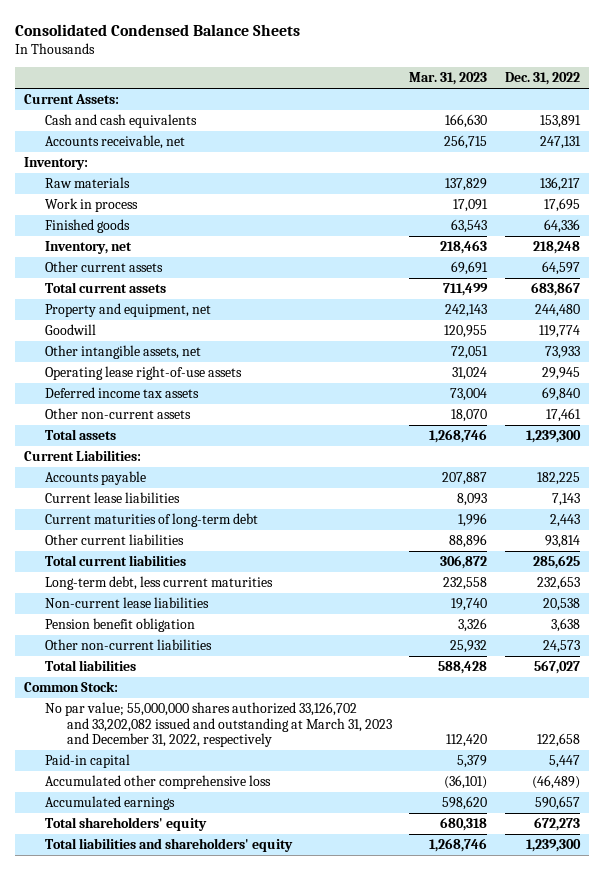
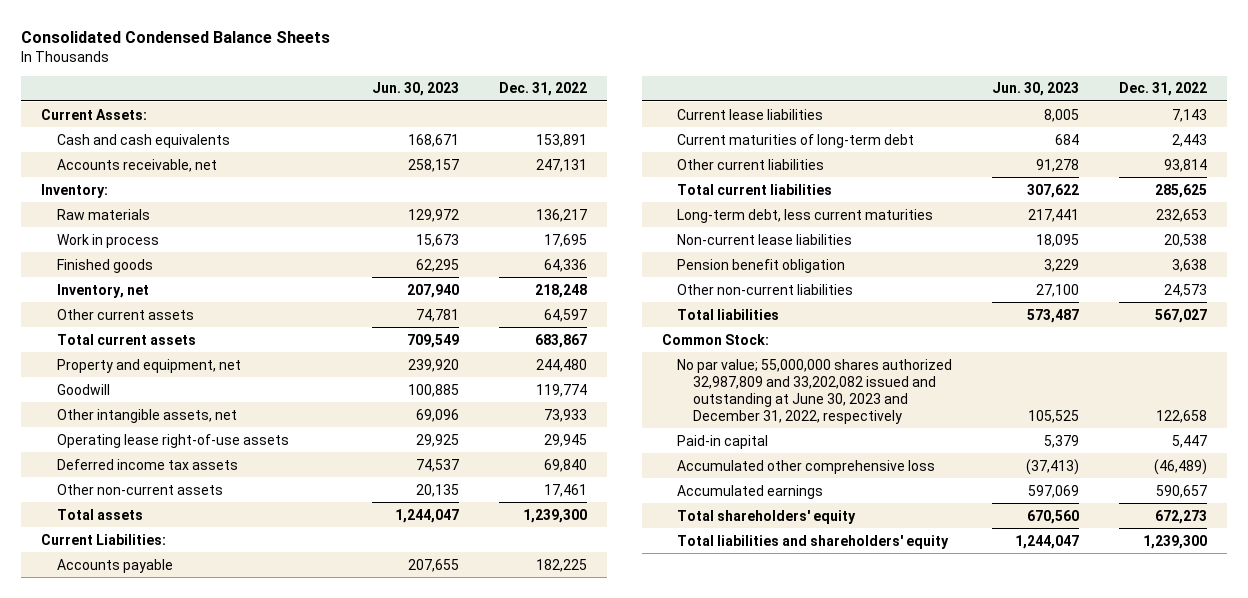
- | Mar. 31, 2023 | Dec. 31, 2022
+ | Jun. 30, 2023 | Dec. 31, 2022
- No par value; 55,000,000 shares authorized 33,126,702 and 33,202,082 issued and outstanding at March 31, 2023 and December 31, 2022, respectively | 112,420 | 122,658
+ No par value; 55,000,000 shares authorized 32,987,809 and 33,202,082 issued and outstanding at June 30, 2023 and December 31, 2022, respectively | 105,525 | 122,658

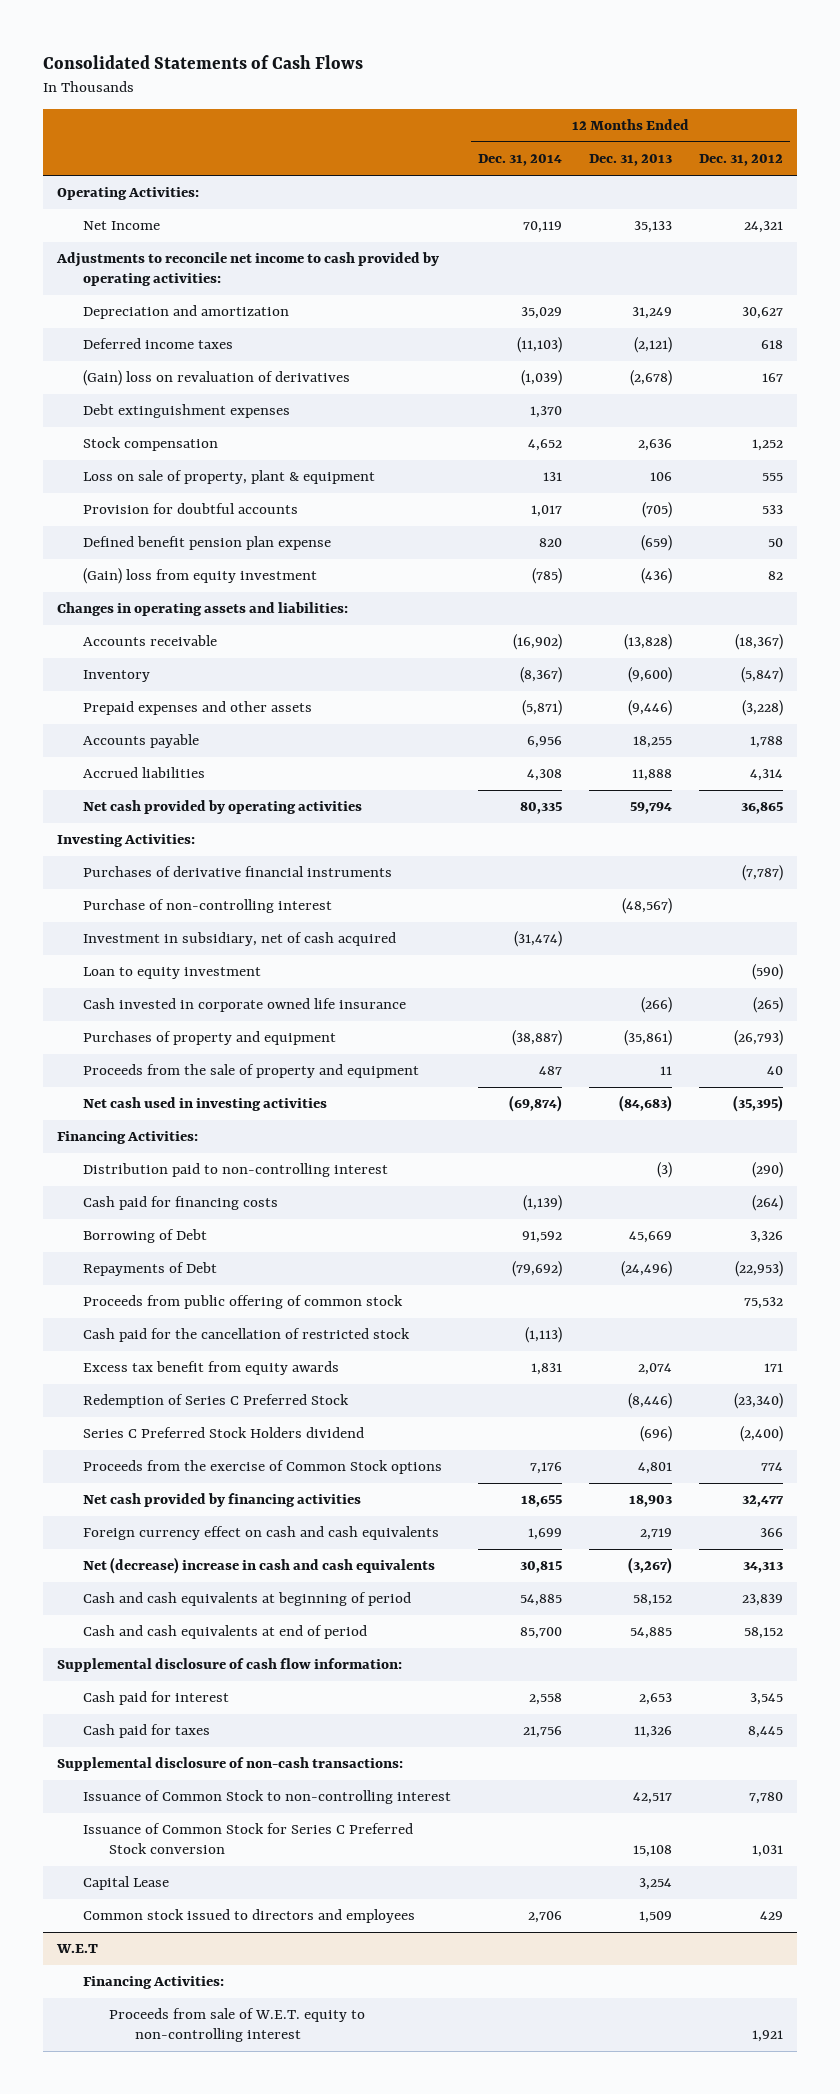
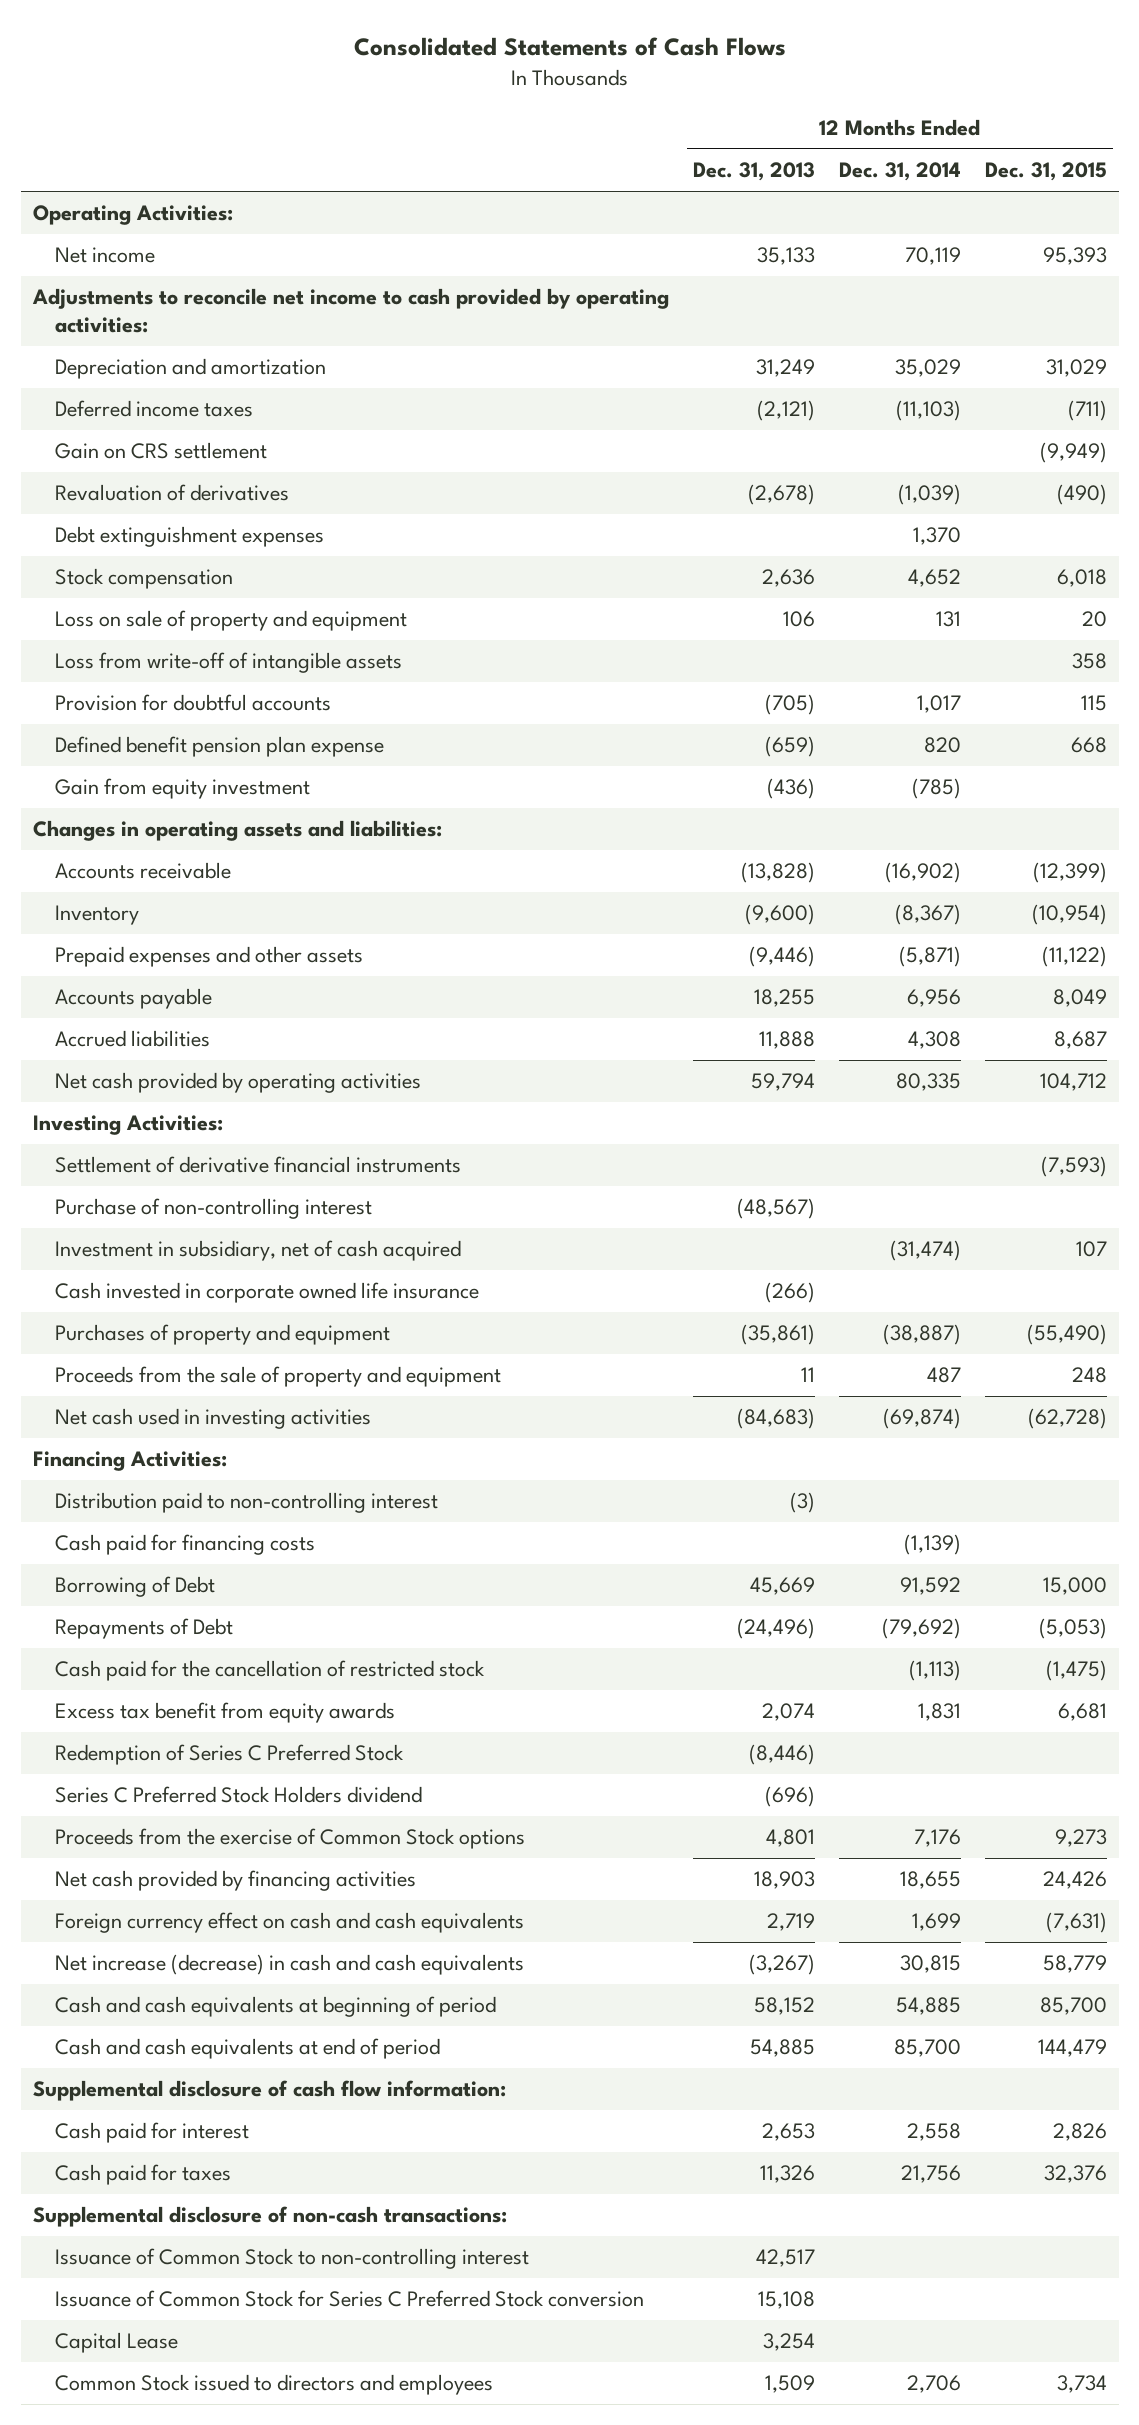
- | 12 Months Ended Dec. 31, 2014 | 12 Months Ended Dec. 31, 2013 | 12 Months Ended Dec. 31, 2012
+ | 12 Months Ended Dec. 31, 2013 | 12 Months Ended Dec. 31, 2014 | 12 Months Ended Dec. 31, 2015
- Net Income | 70,119 | 35,133 | 24,321
+ Net income | 35,133 | 70,119 | 95,393
- (Gain) loss on revaluation of derivatives | (1,039) | (2,678) | 167
+ Gain on CRS settlement | | | (9,949)
+ Revaluation of derivatives | (2,678) | (1,039) | (490)
- Loss on sale of property, plant & equipment | 131 | 106 | 555
+ Loss on sale of property and equipment | 106 | 131 | 20
+ Loss from write-off of intangible assets | | | 358
- (Gain) loss from equity investment | (785) | (436) | 82
+ Gain from equity investment | (436) | (785) |
- Purchases of derivative financial instruments | | | (7,787)
+ Settlement of derivative financial instruments | | | (7,593)
- Loan to equity investment | | | (590)
- Proceeds from public offering of common stock | | | 75,532
- Net (decrease) increase in cash and cash equivalents | 30,815 | (3,267) | 34,313
+ Net increase (decrease) in cash and cash equivalents | (3,267) | 30,815 | 58,779
- Common stock issued to directors and employees | 2,706 | 1,509 | 429
- W.E.T
- Financing Activities:
- Proceeds from sale of W.E.T. equity to non-controlling interest | | | 1,921
+ Common Stock issued to directors and employees | 1,509 | 2,706 | 3,734

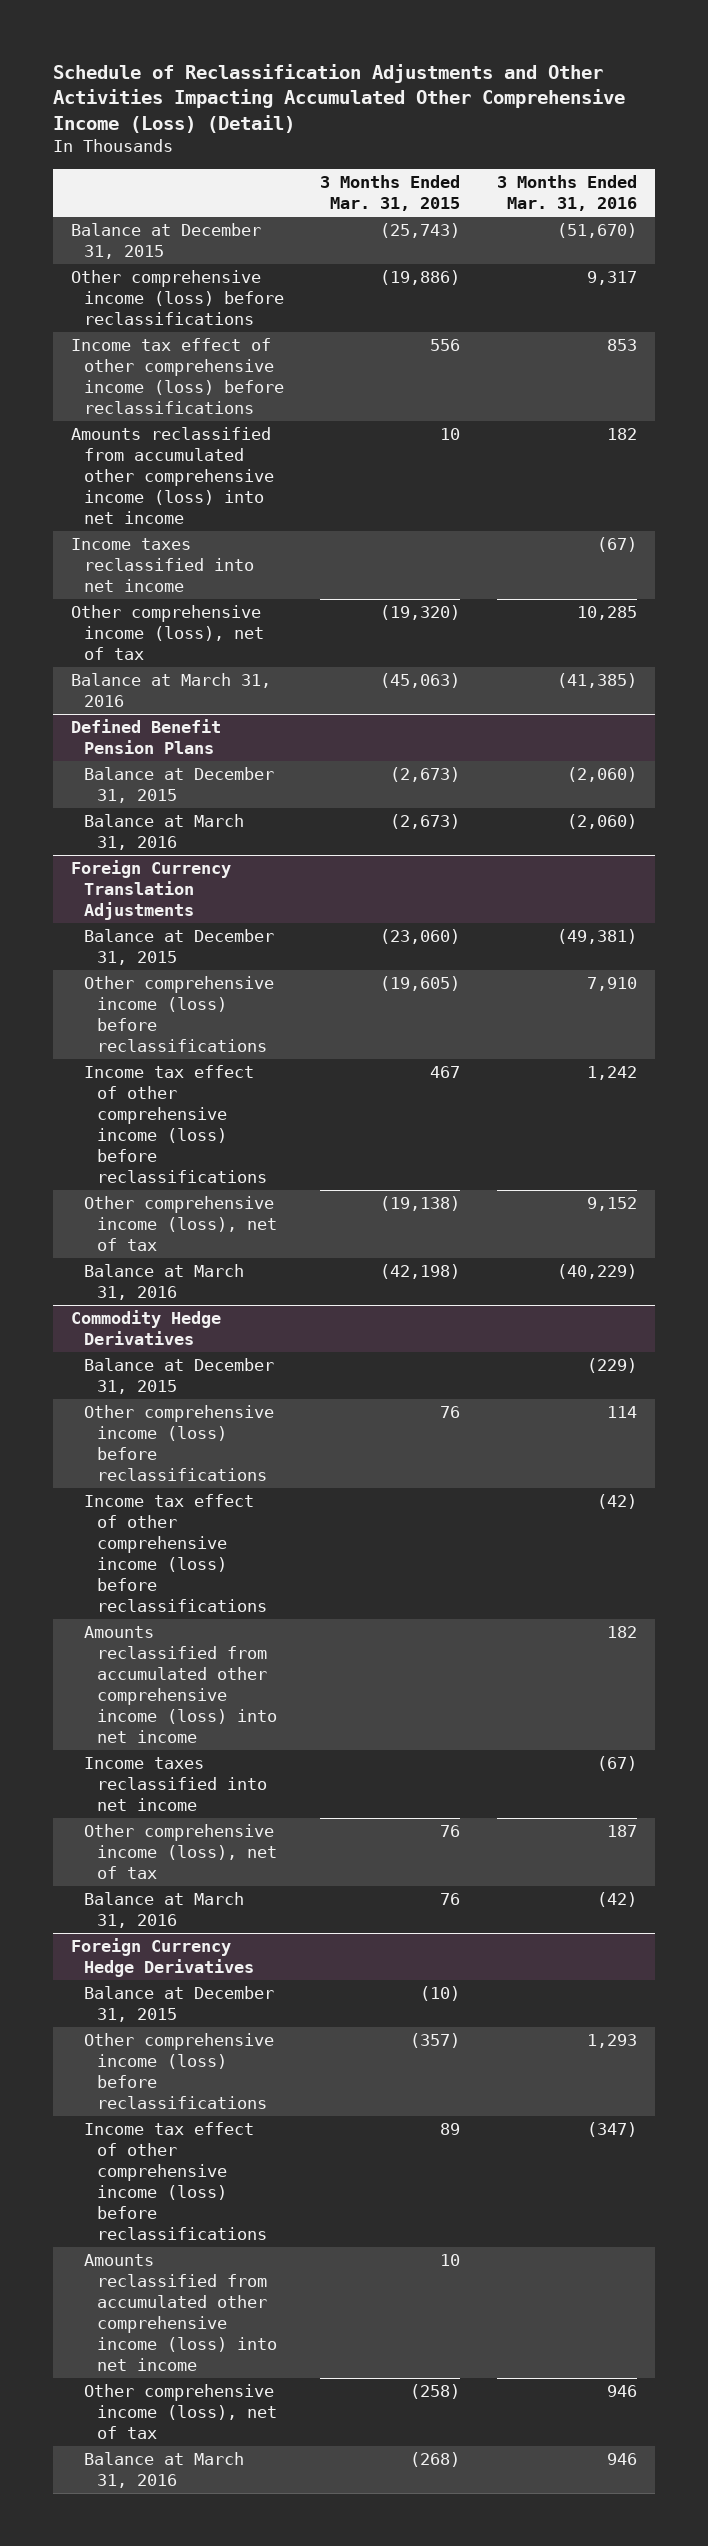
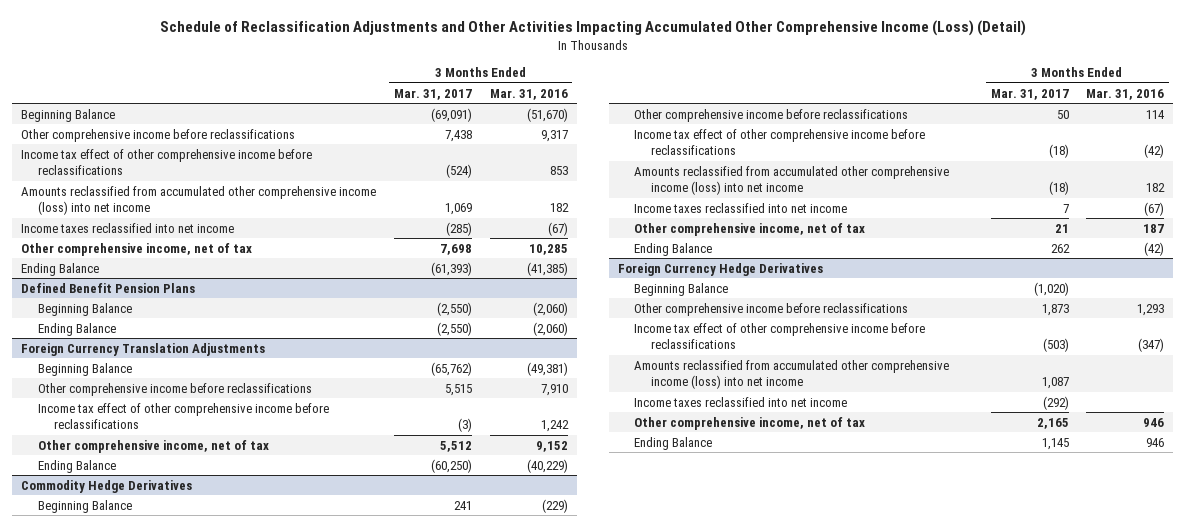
- | 3 Months Ended Mar. 31, 2015 | 3 Months Ended Mar. 31, 2016
+ | 3 Months Ended Mar. 31, 2017 | 3 Months Ended Mar. 31, 2016
- Balance at December 31, 2015 | (25,743) | (51,670)
- Other comprehensive income (loss) before reclassifications | (19,886) | 9,317
- Income tax effect of other comprehensive income (loss) before reclassifications | 556 | 853
+ Beginning Balance | (69,091) | (51,670)
+ Other comprehensive income before reclassifications | 7,438 | 9,317
+ Income tax effect of other comprehensive income before reclassifications | (524) | 853
- Other comprehensive income (loss), net of tax | (19,320) | 10,285
- Balance at March 31, 2016 | (45,063) | (41,385)
+ Other comprehensive income, net of tax | 7,698 | 10,285
+ Ending Balance | (61,393) | (41,385)
@ Defined Benefit Pension Plans
- Balance at December 31, 2015 | (2,673) | (2,060)
- Balance at March 31, 2016 | (2,673) | (2,060)
+ Beginning Balance | (2,550) | (2,060)
+ Ending Balance | (2,550) | (2,060)
@ Foreign Currency Translation Adjustments
- Balance at December 31, 2015 | (23,060) | (49,381)
- Other comprehensive income (loss) before reclassifications | (19,605) | 7,910
- Income tax effect of other comprehensive income (loss) before reclassifications | 467 | 1,242
- Other comprehensive income (loss), net of tax | (19,138) | 9,152
- Balance at March 31, 2016 | (42,198) | (40,229)
+ Beginning Balance | (65,762) | (49,381)
+ Other comprehensive income before reclassifications | 5,515 | 7,910
+ Income tax effect of other comprehensive income before reclassifications | (3) | 1,242
+ Other comprehensive income, net of tax | 5,512 | 9,152
+ Ending Balance | (60,250) | (40,229)
@ Commodity Hedge Derivatives
- Balance at December 31, 2015 | | (229)
- Other comprehensive income (loss) before reclassifications | 76 | 114
- Income tax effect of other comprehensive income (loss) before reclassifications | | (42)
+ Beginning Balance | 241 | (229)
+ Other comprehensive income before reclassifications | 50 | 114
+ Income tax effect of other comprehensive income before reclassifications | (18) | (42)
- Other comprehensive income (loss), net of tax | 76 | 187
- Balance at March 31, 2016 | 76 | (42)
+ Other comprehensive income, net of tax | 21 | 187
+ Ending Balance | 262 | (42)
@ Foreign Currency Hedge Derivatives
- Balance at December 31, 2015 | (10) |
- Other comprehensive income (loss) before reclassifications | (357) | 1,293
- Income tax effect of other comprehensive income (loss) before reclassifications | 89 | (347)
+ Beginning Balance | (1,020) |
+ Other comprehensive income before reclassifications | 1,873 | 1,293
+ Income tax effect of other comprehensive income before reclassifications | (503) | (347)
- Other comprehensive income (loss), net of tax | (258) | 946
- Balance at March 31, 2016 | (268) | 946
+ Income taxes reclassified into net income | (292) |
+ Other comprehensive income, net of tax | 2,165 | 946
+ Ending Balance | 1,145 | 946

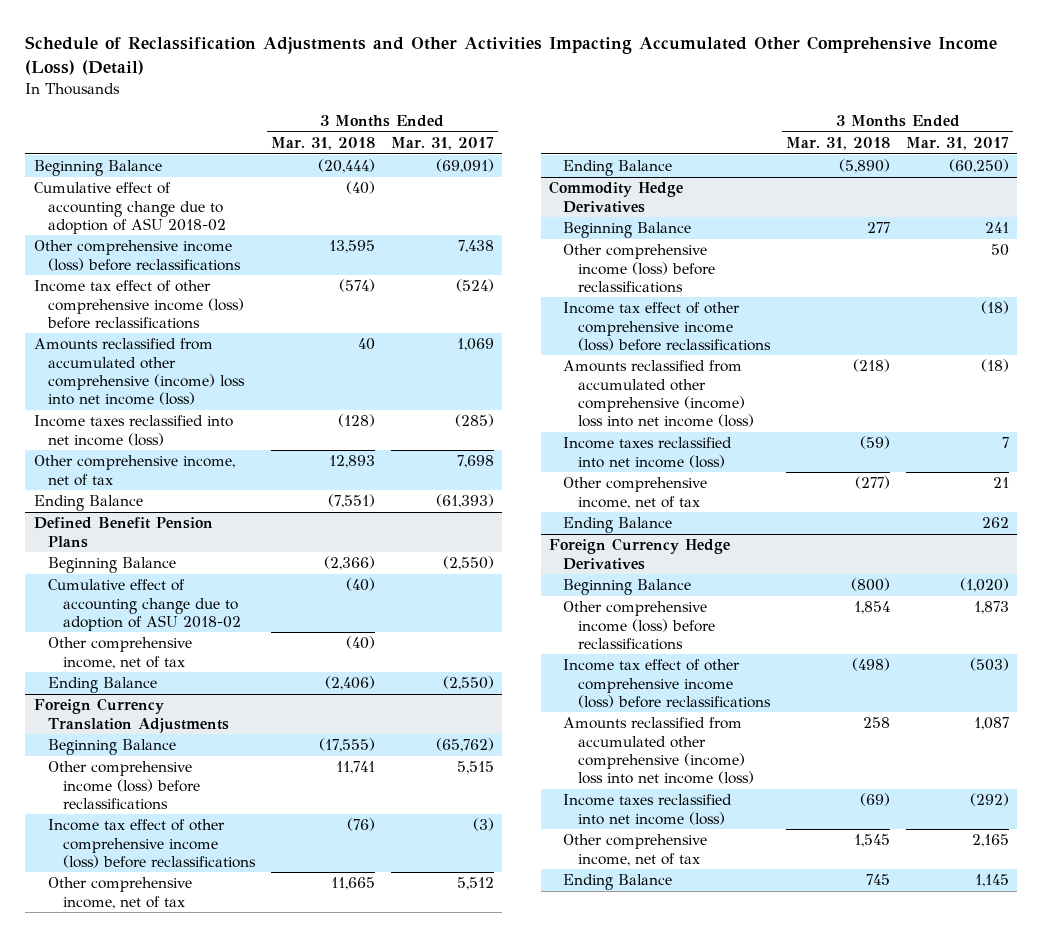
- | 3 Months Ended Mar. 31, 2017 | 3 Months Ended Mar. 31, 2016
+ | 3 Months Ended Mar. 31, 2018 | 3 Months Ended Mar. 31, 2017
- Other comprehensive income before reclassifications | 7,438 | 9,317
- Income tax effect of other comprehensive income before reclassifications | (524) | 853
- Amounts reclassified from accumulated other comprehensive income (loss) into net income | 1,069 | 182
- Income taxes reclassified into net income | (285) | (67)
+ Cumulative effect of accounting change due to adoption of ASU 2018-02 | (40) |
+ Other comprehensive income (loss) before reclassifications | 13,595 | 7,438
+ Income tax effect of other comprehensive income (loss) before reclassifications | (574) | (524)
+ Amounts reclassified from accumulated other comprehensive (income) loss into net income (loss) | 40 | 1,069
+ Income taxes reclassified into net income (loss) | (128) | (285)
@ Defined Benefit Pension Plans
+ Cumulative effect of accounting change due to adoption of ASU 2018-02 | (40) |
+ Other comprehensive income, net of tax | (40) |
@ Foreign Currency Translation Adjustments
- Other comprehensive income before reclassifications | 5,515 | 7,910
- Income tax effect of other comprehensive income before reclassifications | (3) | 1,242
+ Other comprehensive income (loss) before reclassifications | 11,741 | 5,515
+ Income tax effect of other comprehensive income (loss) before reclassifications | (76) | (3)
@ Commodity Hedge Derivatives
- Other comprehensive income before reclassifications | 50 | 114
- Income tax effect of other comprehensive income before reclassifications | (18) | (42)
- Amounts reclassified from accumulated other comprehensive income (loss) into net income | (18) | 182
- Income taxes reclassified into net income | 7 | (67)
+ Other comprehensive income (loss) before reclassifications | | 50
+ Income tax effect of other comprehensive income (loss) before reclassifications | | (18)
+ Amounts reclassified from accumulated other comprehensive (income) loss into net income (loss) | (218) | (18)
+ Income taxes reclassified into net income (loss) | (59) | 7
@ Foreign Currency Hedge Derivatives
- Other comprehensive income before reclassifications | 1,873 | 1,293
- Income tax effect of other comprehensive income before reclassifications | (503) | (347)
- Amounts reclassified from accumulated other comprehensive income (loss) into net income | 1,087 |
- Income taxes reclassified into net income | (292) |
+ Other comprehensive income (loss) before reclassifications | 1,854 | 1,873
+ Income tax effect of other comprehensive income (loss) before reclassifications | (498) | (503)
+ Amounts reclassified from accumulated other comprehensive (income) loss into net income (loss) | 258 | 1,087
+ Income taxes reclassified into net income (loss) | (69) | (292)

